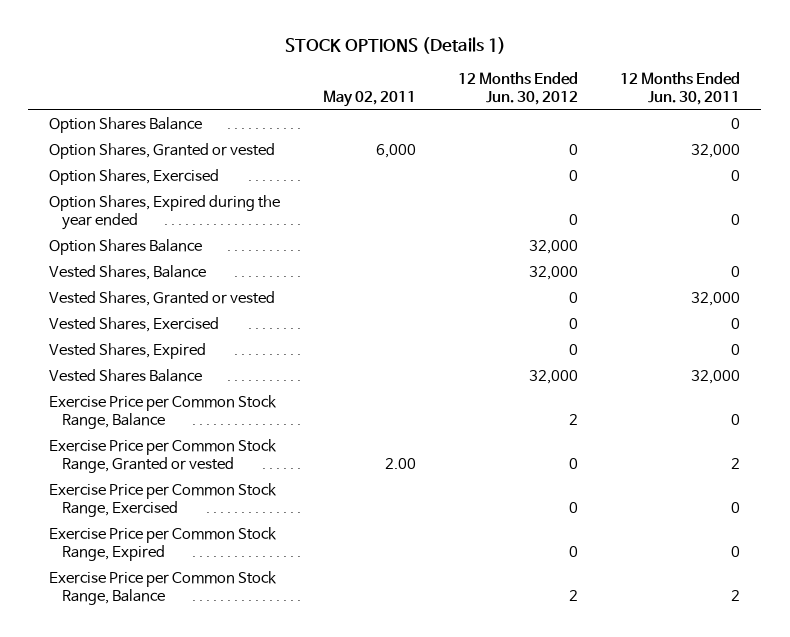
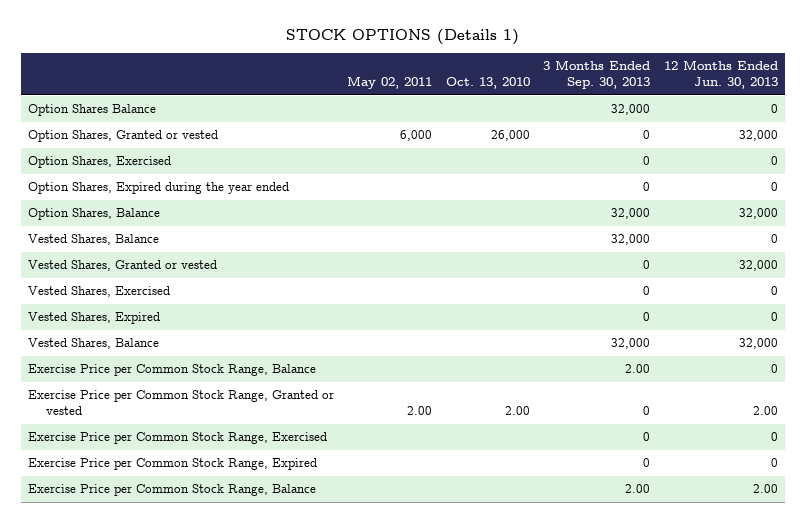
- | May 02, 2011 | 12 Months Ended Jun. 30, 2012 | 12 Months Ended Jun. 30, 2011
+ | May 02, 2011 | Oct. 13, 2010 | 3 Months Ended Sep. 30, 2013 | 12 Months Ended Jun. 30, 2013
- Option Shares Balance | | 32,000 |
+ Option Shares, Balance | | | 32,000 | 32,000
- Vested Shares Balance | | 32,000 | 32,000
+ Vested Shares, Balance | | | 32,000 | 32,000

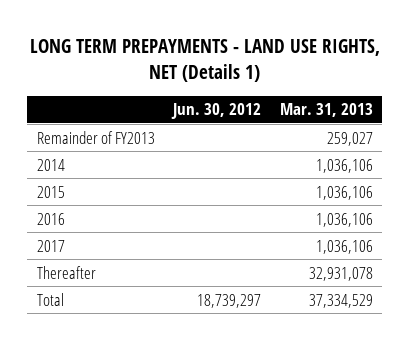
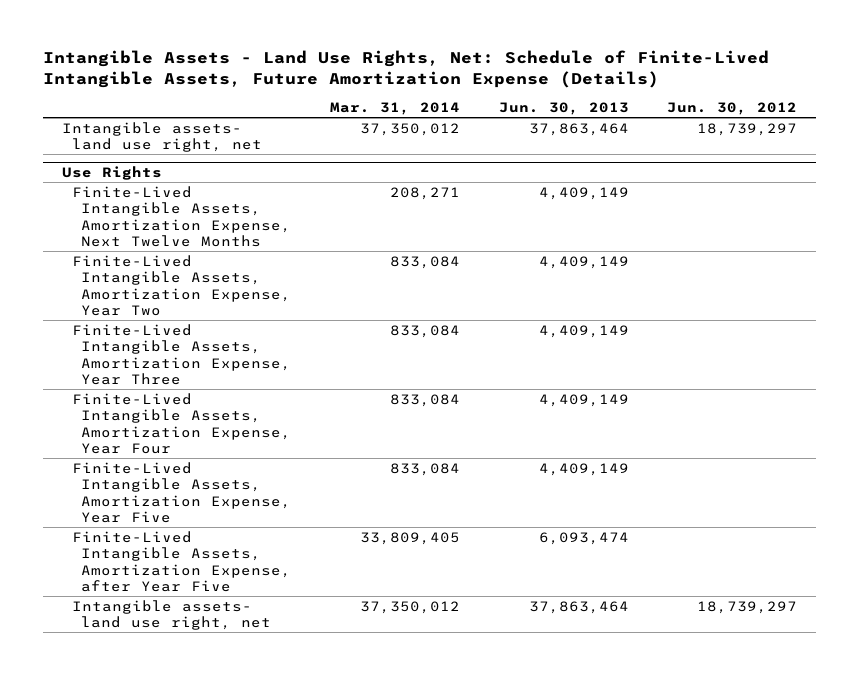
- LONG TERM PREPAYMENTS - LAND USE RIGHTS, NET (Details 1)
+ Intangible Assets - Land Use Rights, Net: Schedule of Finite-Lived Intangible Assets, Future Amortization Expense (Details)
- | Jun. 30, 2012 | Mar. 31, 2013
+ | Mar. 31, 2014 | Jun. 30, 2013 | Jun. 30, 2012
- Remainder of FY2013 | | 259,027
- 2014 | | 1,036,106
- 2015 | | 1,036,106
- 2016 | | 1,036,106
- 2017 | | 1,036,106
- Thereafter | | 32,931,078
- Total | 18,739,297 | 37,334,529
+ Intangible assets- land use right, net | 37,350,012 | 37,863,464 | 18,739,297
+ Use Rights
+ Finite-Lived Intangible Assets, Amortization Expense, Next Twelve Months | 208,271 | 4,409,149 |
+ Finite-Lived Intangible Assets, Amortization Expense, Year Two | 833,084 | 4,409,149 |
+ Finite-Lived Intangible Assets, Amortization Expense, Year Three | 833,084 | 4,409,149 |
+ Finite-Lived Intangible Assets, Amortization Expense, Year Four | 833,084 | 4,409,149 |
+ Finite-Lived Intangible Assets, Amortization Expense, Year Five | 833,084 | 4,409,149 |
+ Finite-Lived Intangible Assets, Amortization Expense, after Year Five | 33,809,405 | 6,093,474 |
+ Intangible assets- land use right, net | 37,350,012 | 37,863,464 | 18,739,297

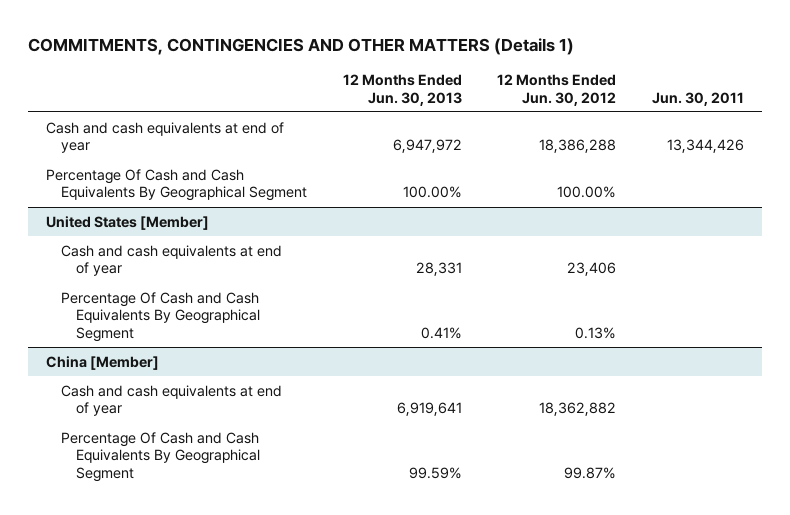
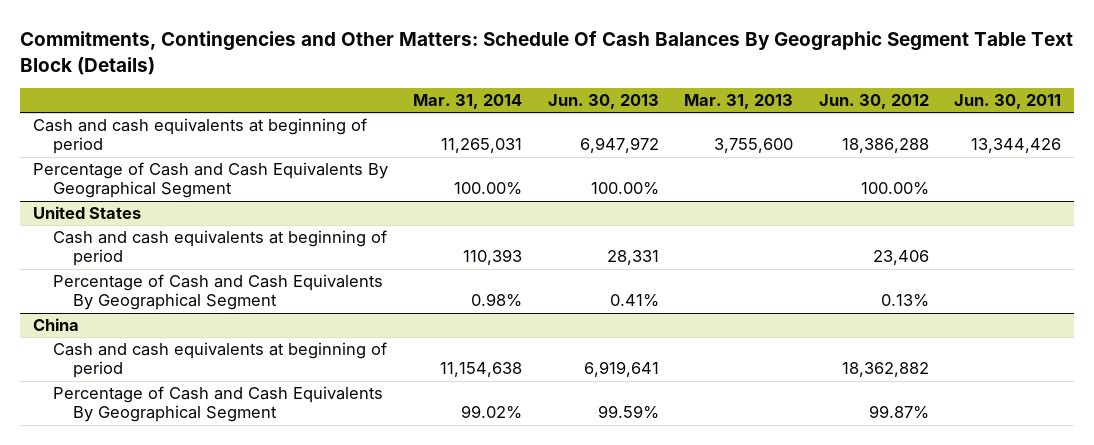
- COMMITMENTS, CONTINGENCIES AND OTHER MATTERS (Details 1)
+ Commitments, Contingencies and Other Matters: Schedule Of Cash Balances By Geographic Segment Table Text Block (Details)
- | 12 Months Ended Jun. 30, 2013 | 12 Months Ended Jun. 30, 2012 | Jun. 30, 2011
+ | Mar. 31, 2014 | Jun. 30, 2013 | Mar. 31, 2013 | Jun. 30, 2012 | Jun. 30, 2011
- Cash and cash equivalents at end of year | 6,947,972 | 18,386,288 | 13,344,426
- Percentage Of Cash and Cash Equivalents By Geographical Segment | 100.00% | 100.00% |
- United States [Member]
- Cash and cash equivalents at end of year | 28,331 | 23,406 |
- Percentage Of Cash and Cash Equivalents By Geographical Segment | 0.41% | 0.13% |
- China [Member]
- Cash and cash equivalents at end of year | 6,919,641 | 18,362,882 |
- Percentage Of Cash and Cash Equivalents By Geographical Segment | 99.59% | 99.87% |
+ Cash and cash equivalents at beginning of period | 11,265,031 | 6,947,972 | 3,755,600 | 18,386,288 | 13,344,426
+ Percentage of Cash and Cash Equivalents By Geographical Segment | 100.00% | 100.00% | | 100.00% |
+ United States
+ Cash and cash equivalents at beginning of period | 110,393 | 28,331 | | 23,406 |
+ Percentage of Cash and Cash Equivalents By Geographical Segment | 0.98% | 0.41% | | 0.13% |
+ China
+ Cash and cash equivalents at beginning of period | 11,154,638 | 6,919,641 | | 18,362,882 |
+ Percentage of Cash and Cash Equivalents By Geographical Segment | 99.02% | 99.59% | | 99.87% |

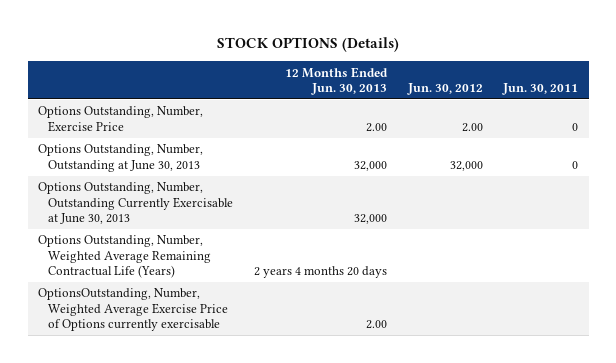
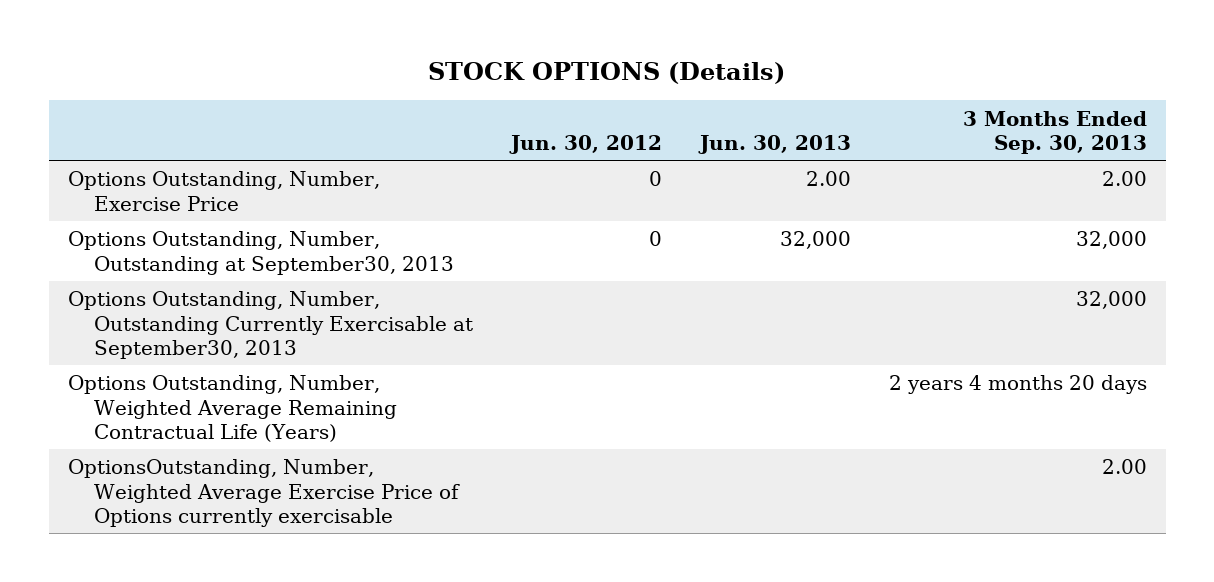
- | 12 Months Ended Jun. 30, 2013 | Jun. 30, 2012 | Jun. 30, 2011
+ | Jun. 30, 2012 | Jun. 30, 2013 | 3 Months Ended Sep. 30, 2013
- Options Outstanding, Number, Exercise Price | 2.00 | 2.00 | 0
- Options Outstanding, Number, Outstanding at June 30, 2013 | 32,000 | 32,000 | 0
- Options Outstanding, Number, Outstanding Currently Exercisable at June 30, 2013 | 32,000 | |
+ Options Outstanding, Number, Exercise Price | 0 | 2.00 | 2.00
+ Options Outstanding, Number, Outstanding at September30, 2013 | 0 | 32,000 | 32,000
+ Options Outstanding, Number, Outstanding Currently Exercisable at September30, 2013 | | | 32,000

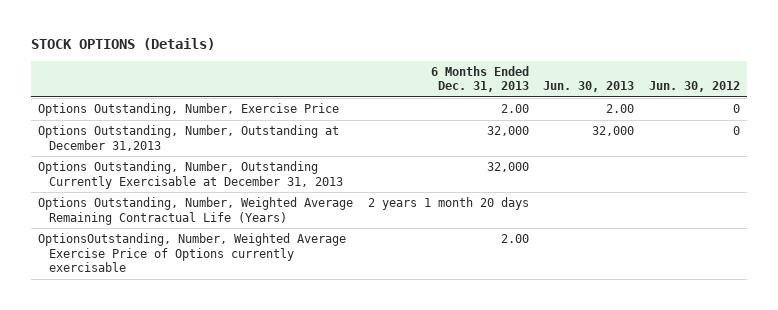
- | Jun. 30, 2012 | Jun. 30, 2013 | 3 Months Ended Sep. 30, 2013
+ | 6 Months Ended Dec. 31, 2013 | Jun. 30, 2013 | Jun. 30, 2012
- Options Outstanding, Number, Outstanding at September30, 2013 | 0 | 32,000 | 32,000
- Options Outstanding, Number, Outstanding Currently Exercisable at September30, 2013 | | | 32,000
+ Options Outstanding, Number, Outstanding at December 31,2013 | 32,000 | 32,000 | 0
+ Options Outstanding, Number, Outstanding Currently Exercisable at December 31, 2013 | 32,000 | |

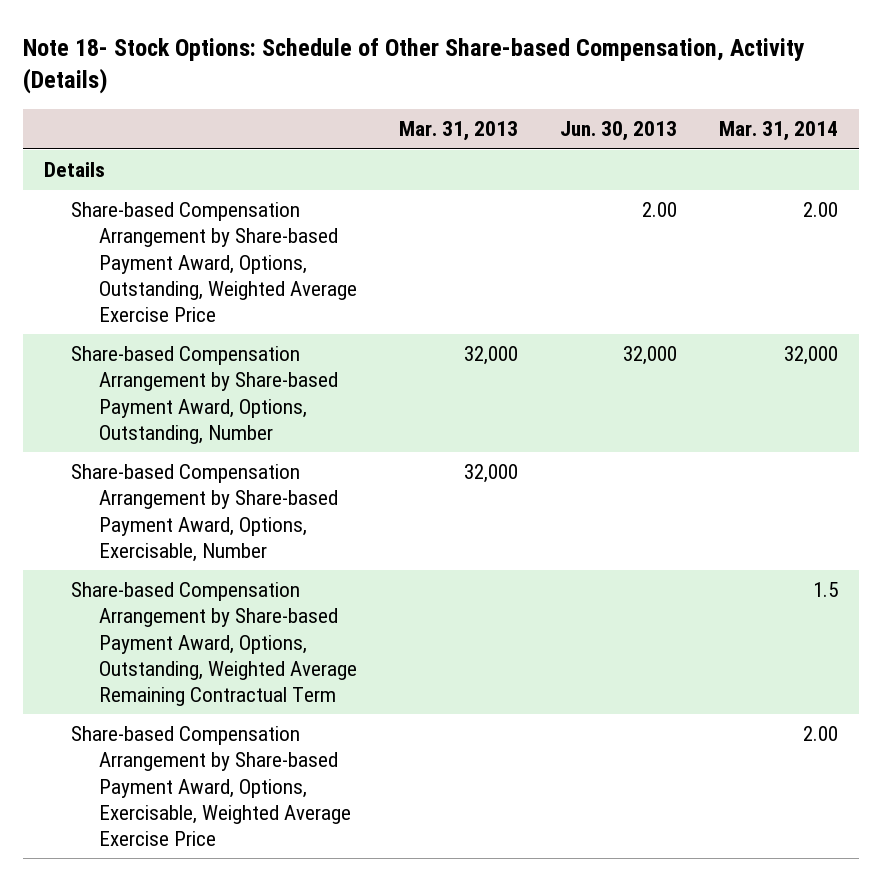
- STOCK OPTIONS (Details)
+ Note 18- Stock Options: Schedule of Other Share-based Compensation, Activity (Details)
- | 6 Months Ended Dec. 31, 2013 | Jun. 30, 2013 | Jun. 30, 2012
+ | Mar. 31, 2013 | Jun. 30, 2013 | Mar. 31, 2014
- Options Outstanding, Number, Exercise Price | 2.00 | 2.00 | 0
- Options Outstanding, Number, Outstanding at December 31,2013 | 32,000 | 32,000 | 0
- Options Outstanding, Number, Outstanding Currently Exercisable at December 31, 2013 | 32,000 | |
- Options Outstanding, Number, Weighted Average Remaining Contractual Life (Years) | 2 years 1 month 20 days | |
- OptionsOutstanding, Number, Weighted Average Exercise Price of Options currently exercisable | 2.00 | |
+ Details
+ Share-based Compensation Arrangement by Share-based Payment Award, Options, Outstanding, Weighted Average Exercise Price | | 2.00 | 2.00
+ Share-based Compensation Arrangement by Share-based Payment Award, Options, Outstanding, Number | 32,000 | 32,000 | 32,000
+ Share-based Compensation Arrangement by Share-based Payment Award, Options, Exercisable, Number | 32,000 | |
+ Share-based Compensation Arrangement by Share-based Payment Award, Options, Outstanding, Weighted Average Remaining Contractual Term | | | 1.5
+ Share-based Compensation Arrangement by Share-based Payment Award, Options, Exercisable, Weighted Average Exercise Price | | | 2.00

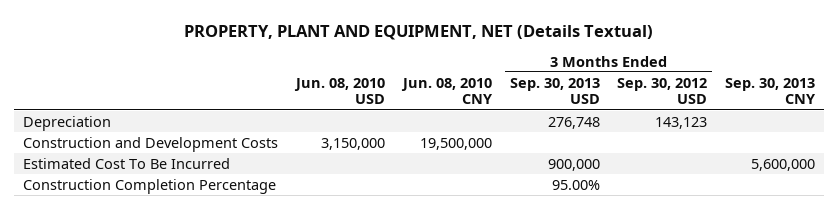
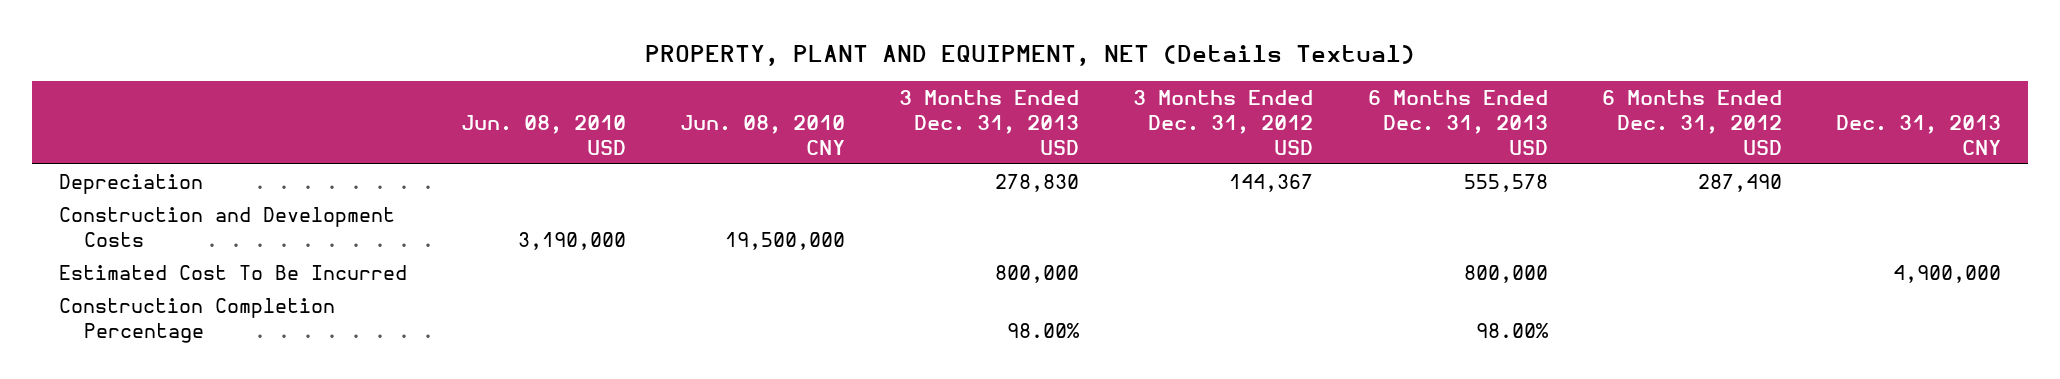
- | Jun. 08, 2010 USD | Jun. 08, 2010 CNY | 3 Months Ended Sep. 30, 2013 USD | 3 Months Ended Sep. 30, 2012 USD | Sep. 30, 2013 CNY
+ | Jun. 08, 2010 USD | Jun. 08, 2010 CNY | 3 Months Ended Dec. 31, 2013 USD | 3 Months Ended Dec. 31, 2012 USD | 6 Months Ended Dec. 31, 2013 USD | 6 Months Ended Dec. 31, 2012 USD | Dec. 31, 2013 CNY
- Construction and Development Costs | 3,150,000 | 19,500,000 | | |
+ Construction and Development Costs | 3,190,000 | 19,500,000 | | | | |

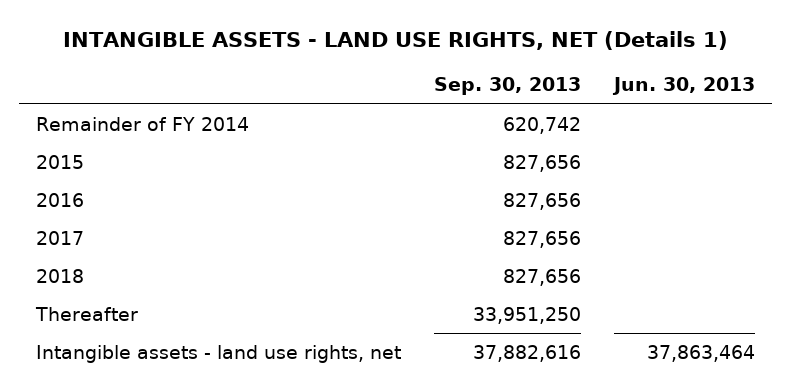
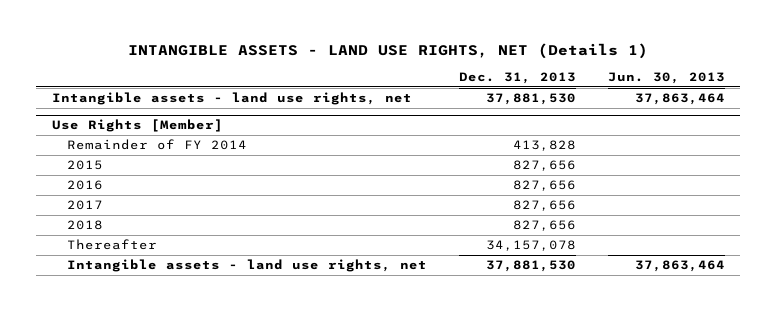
- | Sep. 30, 2013 | Jun. 30, 2013
+ | Dec. 31, 2013 | Jun. 30, 2013
- Remainder of FY 2014 | 620,742 |
- 2015 | 827,656 |
- 2016 | 827,656 |
- 2017 | 827,656 |
- 2018 | 827,656 |
- Thereafter | 33,951,250 |
+ Use Rights [Member]
+ Remainder of FY 2014 | 413,828 |
+ 2015 | 827,656 |
+ 2016 | 827,656 |
+ 2017 | 827,656 |
+ 2018 | 827,656 |
+ Thereafter | 34,157,078 |
+ Intangible assets - land use rights, net | 37,881,530 | 37,863,464

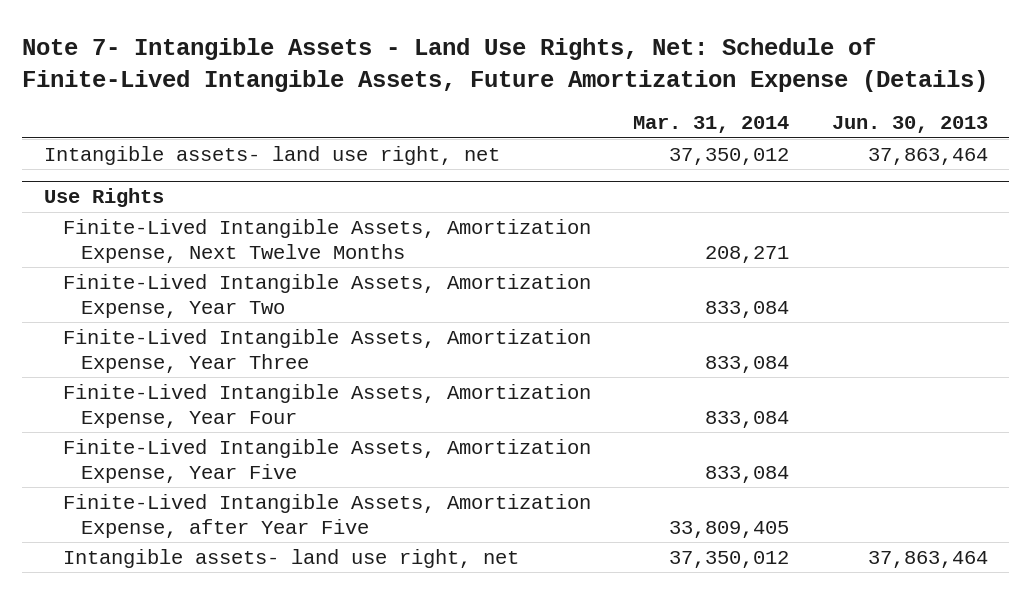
- INTANGIBLE ASSETS - LAND USE RIGHTS, NET (Details 1)
+ Note 7- Intangible Assets - Land Use Rights, Net: Schedule of Finite-Lived Intangible Assets, Future Amortization Expense (Details)
- | Dec. 31, 2013 | Jun. 30, 2013
+ | Mar. 31, 2014 | Jun. 30, 2013
- Intangible assets - land use rights, net | 37,881,530 | 37,863,464
- Use Rights [Member]
- Remainder of FY 2014 | 413,828 |
- 2015 | 827,656 |
- 2016 | 827,656 |
- 2017 | 827,656 |
- 2018 | 827,656 |
- Thereafter | 34,157,078 |
- Intangible assets - land use rights, net | 37,881,530 | 37,863,464
+ Intangible assets- land use right, net | 37,350,012 | 37,863,464
+ Use Rights
+ Finite-Lived Intangible Assets, Amortization Expense, Next Twelve Months | 208,271 |
+ Finite-Lived Intangible Assets, Amortization Expense, Year Two | 833,084 |
+ Finite-Lived Intangible Assets, Amortization Expense, Year Three | 833,084 |
+ Finite-Lived Intangible Assets, Amortization Expense, Year Four | 833,084 |
+ Finite-Lived Intangible Assets, Amortization Expense, Year Five | 833,084 |
+ Finite-Lived Intangible Assets, Amortization Expense, after Year Five | 33,809,405 |
+ Intangible assets- land use right, net | 37,350,012 | 37,863,464

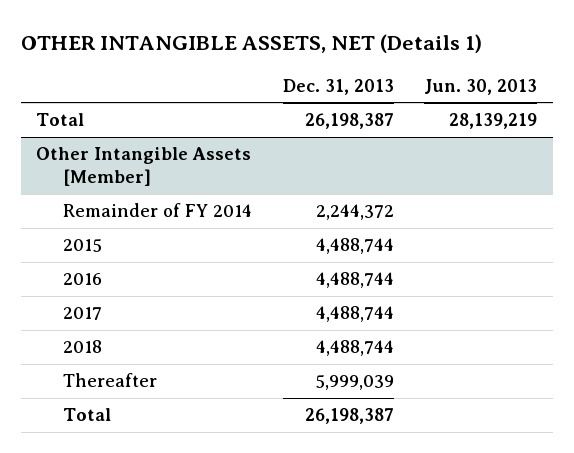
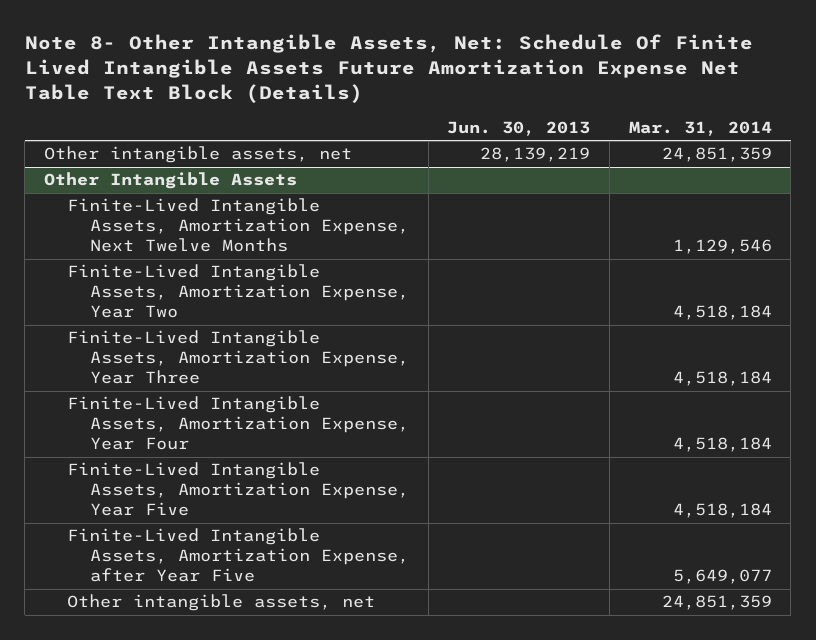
- OTHER INTANGIBLE ASSETS, NET (Details 1)
+ Note 8- Other Intangible Assets, Net: Schedule Of Finite Lived Intangible Assets Future Amortization Expense Net Table Text Block (Details)
- | Dec. 31, 2013 | Jun. 30, 2013
+ | Jun. 30, 2013 | Mar. 31, 2014
- Total | 26,198,387 | 28,139,219
- Other Intangible Assets [Member]
- Remainder of FY 2014 | 2,244,372 |
- 2015 | 4,488,744 |
- 2016 | 4,488,744 |
- 2017 | 4,488,744 |
- 2018 | 4,488,744 |
- Thereafter | 5,999,039 |
- Total | 26,198,387 |
+ Other intangible assets, net | 28,139,219 | 24,851,359
+ Other Intangible Assets
+ Finite-Lived Intangible Assets, Amortization Expense, Next Twelve Months | | 1,129,546
+ Finite-Lived Intangible Assets, Amortization Expense, Year Two | | 4,518,184
+ Finite-Lived Intangible Assets, Amortization Expense, Year Three | | 4,518,184
+ Finite-Lived Intangible Assets, Amortization Expense, Year Four | | 4,518,184
+ Finite-Lived Intangible Assets, Amortization Expense, Year Five | | 4,518,184
+ Finite-Lived Intangible Assets, Amortization Expense, after Year Five | | 5,649,077
+ Other intangible assets, net | | 24,851,359

